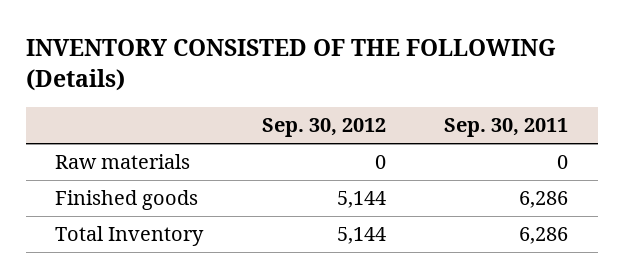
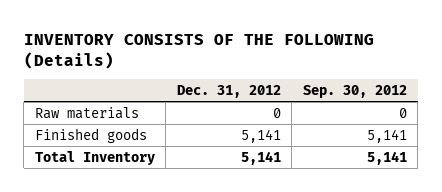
- INVENTORY CONSISTED OF THE FOLLOWING (Details)
+ INVENTORY CONSISTS OF THE FOLLOWING (Details)
- | Sep. 30, 2012 | Sep. 30, 2011
+ | Dec. 31, 2012 | Sep. 30, 2012
- Finished goods | 5,144 | 6,286
- Total Inventory | 5,144 | 6,286
+ Finished goods | 5,141 | 5,141
+ Total Inventory | 5,141 | 5,141

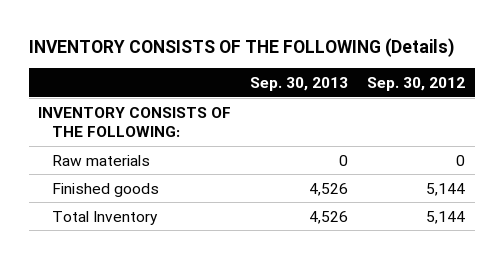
- | Dec. 31, 2012 | Sep. 30, 2012
+ | Sep. 30, 2013 | Sep. 30, 2012
+ INVENTORY CONSISTS OF THE FOLLOWING:
- Finished goods | 5,141 | 5,141
- Total Inventory | 5,141 | 5,141
+ Finished goods | 4,526 | 5,144
+ Total Inventory | 4,526 | 5,144

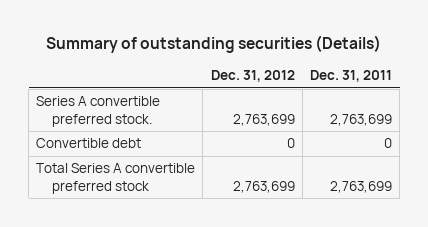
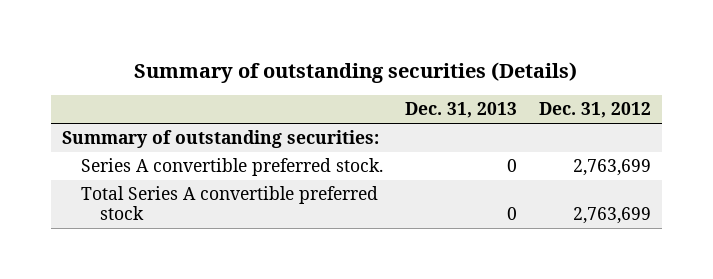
- | Dec. 31, 2012 | Dec. 31, 2011
+ | Dec. 31, 2013 | Dec. 31, 2012
+ Summary of outstanding securities:
- Convertible debt | 0 | 0

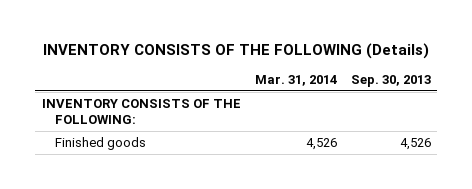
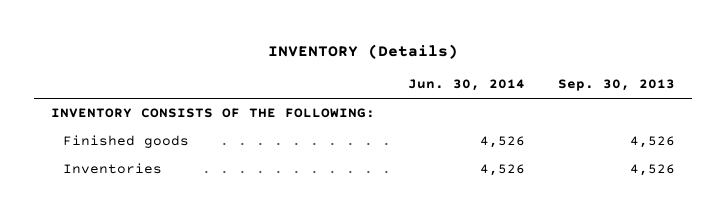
- INVENTORY CONSISTS OF THE FOLLOWING (Details)
+ INVENTORY (Details)
- | Mar. 31, 2014 | Sep. 30, 2013
+ | Jun. 30, 2014 | Sep. 30, 2013
+ Inventories | 4,526 | 4,526

